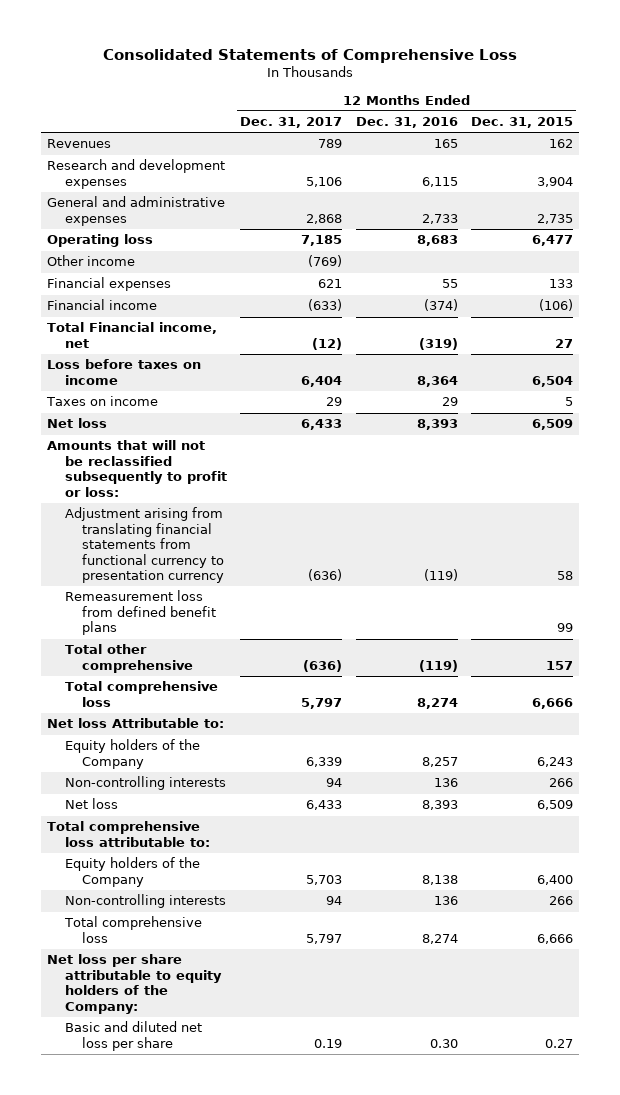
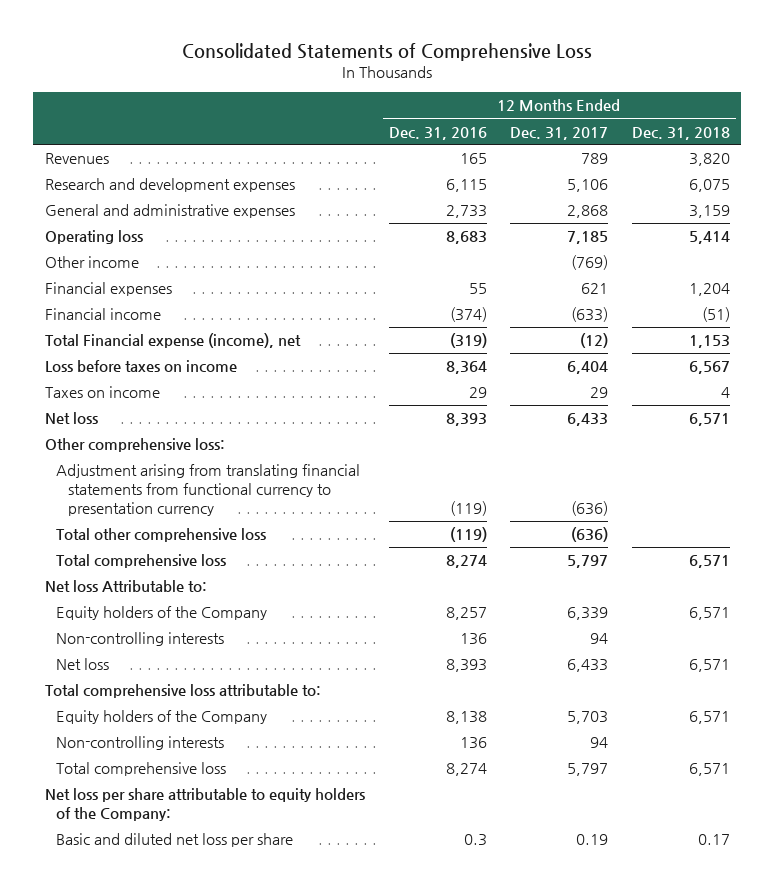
- | 12 Months Ended Dec. 31, 2017 | 12 Months Ended Dec. 31, 2016 | 12 Months Ended Dec. 31, 2015
+ | 12 Months Ended Dec. 31, 2016 | 12 Months Ended Dec. 31, 2017 | 12 Months Ended Dec. 31, 2018
- Total Financial income, net | (12) | (319) | 27
+ Total Financial expense (income), net | (319) | (12) | 1,153
- Amounts that will not be reclassified subsequently to profit or loss:
+ Other comprehensive loss:
- Remeasurement loss from defined benefit plans | | | 99
- Total other comprehensive | (636) | (119) | 157
+ Total other comprehensive loss | (119) | (636) |
- Basic and diluted net loss per share | 0.19 | 0.30 | 0.27
+ Basic and diluted net loss per share | 0.3 | 0.19 | 0.17

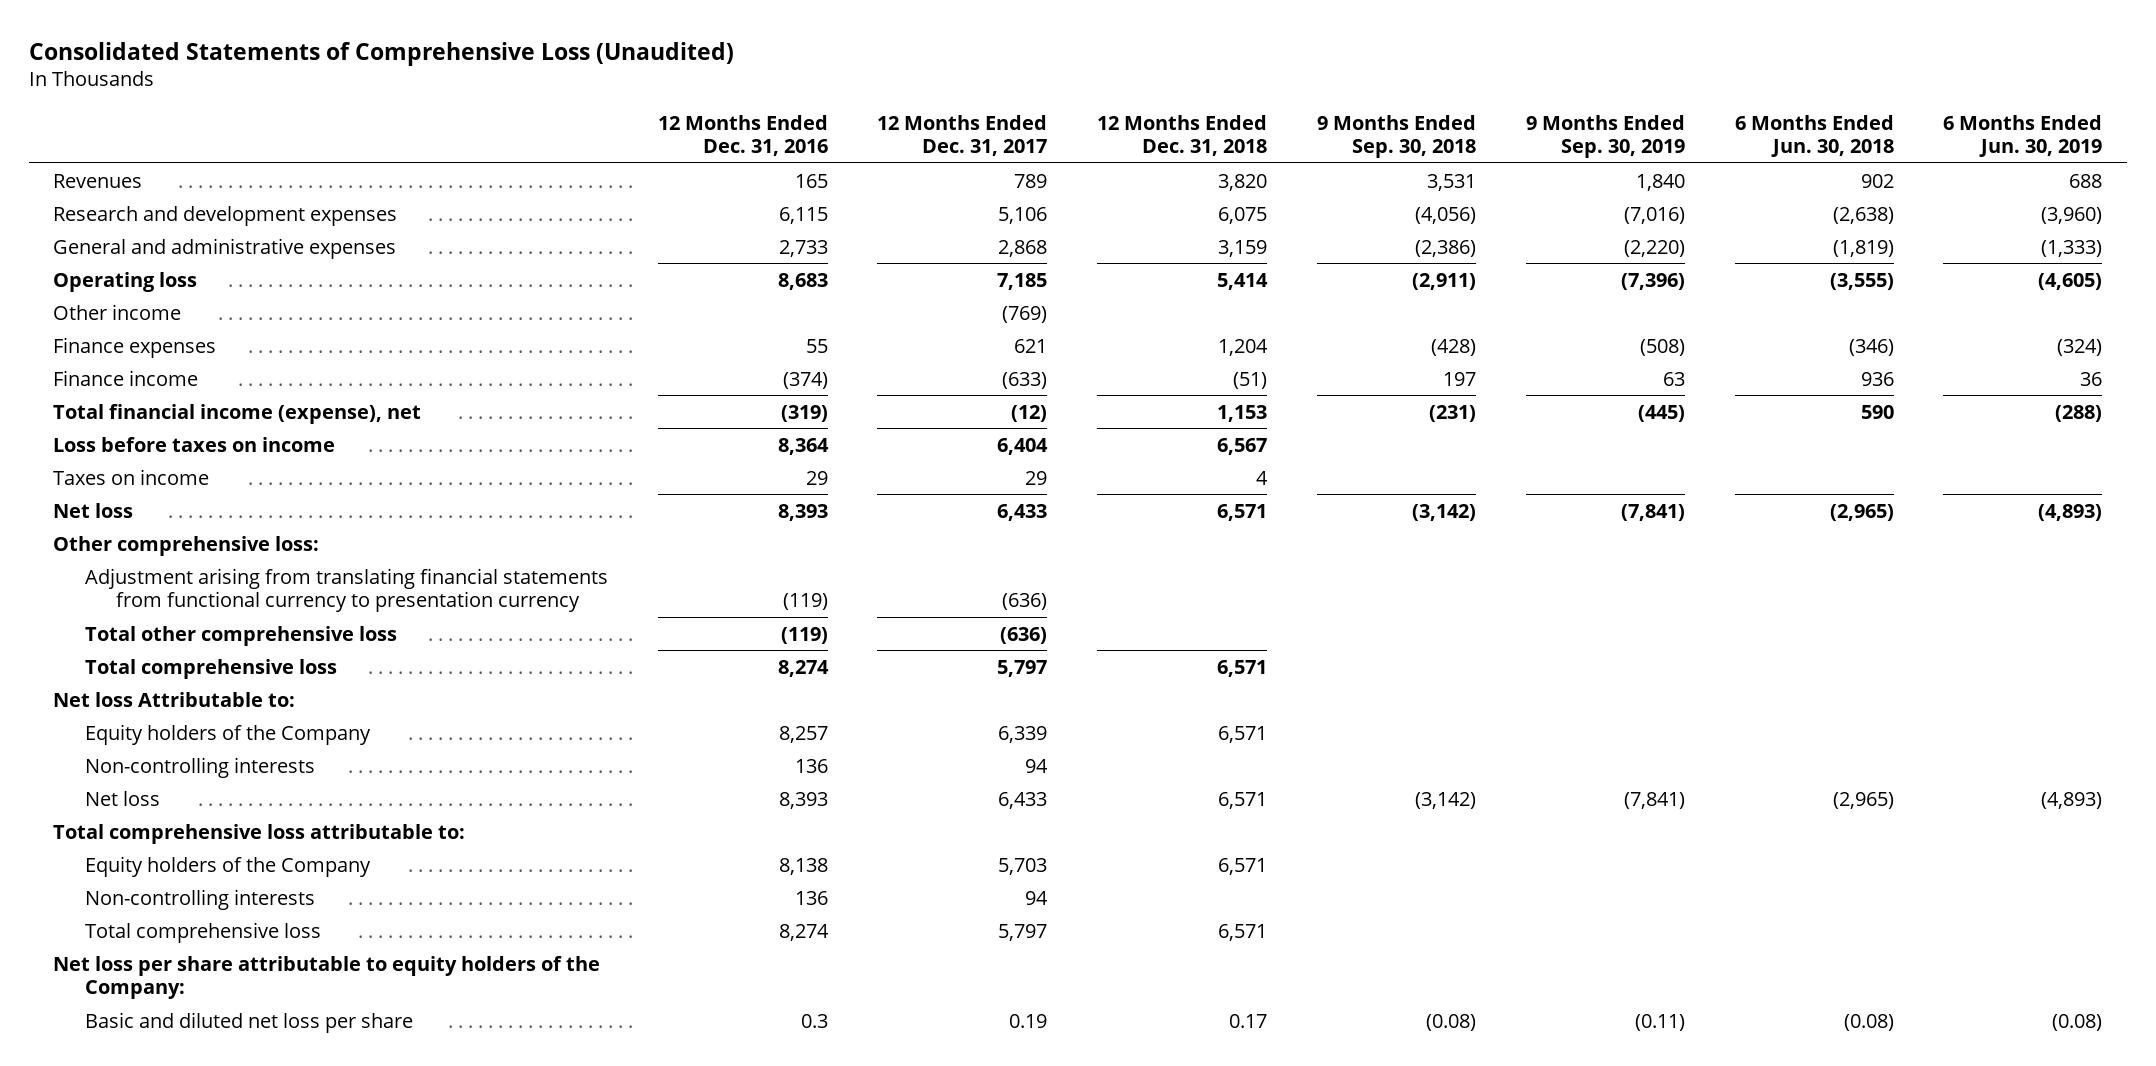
- Consolidated Statements of Comprehensive Loss
+ Consolidated Statements of Comprehensive Loss (Unaudited)
- | 12 Months Ended Dec. 31, 2016 | 12 Months Ended Dec. 31, 2017 | 12 Months Ended Dec. 31, 2018
+ | 12 Months Ended Dec. 31, 2016 | 12 Months Ended Dec. 31, 2017 | 12 Months Ended Dec. 31, 2018 | 9 Months Ended Sep. 30, 2018 | 9 Months Ended Sep. 30, 2019 | 6 Months Ended Jun. 30, 2018 | 6 Months Ended Jun. 30, 2019
- Financial expenses | 55 | 621 | 1,204
- Financial income | (374) | (633) | (51)
- Total Financial expense (income), net | (319) | (12) | 1,153
+ Finance expenses | 55 | 621 | 1,204 | (428) | (508) | (346) | (324)
+ Finance income | (374) | (633) | (51) | 197 | 63 | 936 | 36
+ Total financial income (expense), net | (319) | (12) | 1,153 | (231) | (445) | 590 | (288)

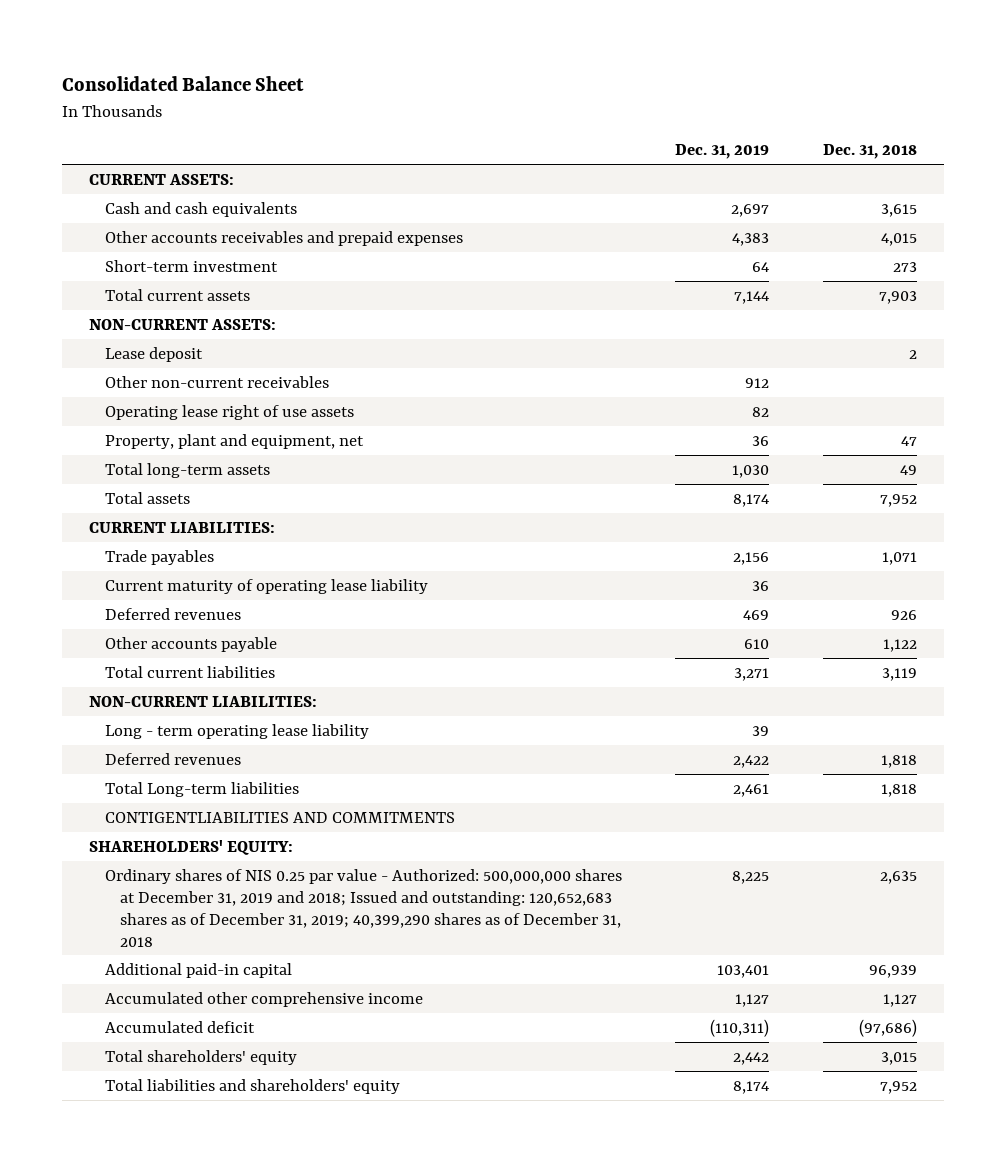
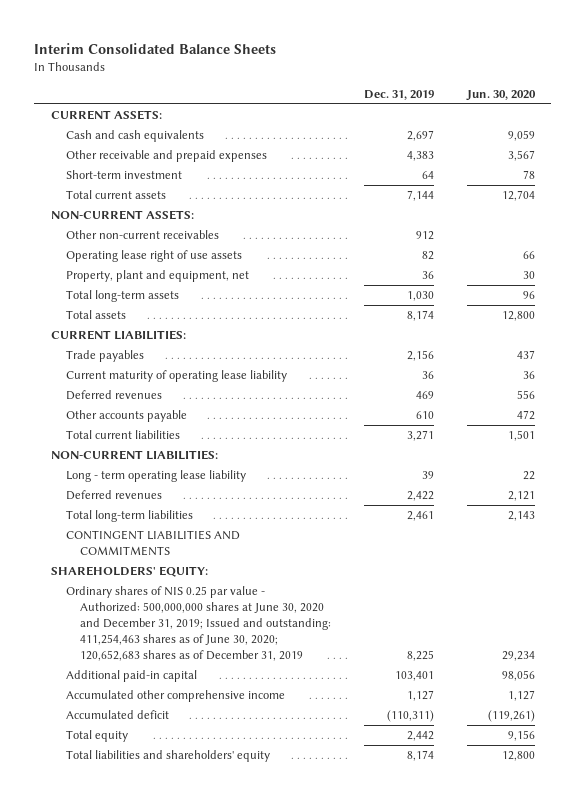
- Consolidated Balance Sheet
+ Interim Consolidated Balance Sheets
- | Dec. 31, 2019 | Dec. 31, 2018
+ | Dec. 31, 2019 | Jun. 30, 2020
- Other accounts receivables and prepaid expenses | 4,383 | 4,015
+ Other receivable and prepaid expenses | 4,383 | 3,567
- Lease deposit | | 2
- Total Long-term liabilities | 2,461 | 1,818
- CONTIGENTLIABILITIES AND COMMITMENTS
+ Total long-term liabilities | 2,461 | 2,143
+ CONTINGENT LIABILITIES AND COMMITMENTS
- Ordinary shares of NIS 0.25 par value - Authorized: 500,000,000 shares at December 31, 2019 and 2018; Issued and outstanding: 120,652,683 shares as of December 31, 2019; 40,399,290 shares as of December 31, 2018 | 8,225 | 2,635
+ Ordinary shares of NIS 0.25 par value - Authorized: 500,000,000 shares at June 30, 2020 and December 31, 2019; Issued and outstanding: 411,254,463 shares as of June 30, 2020; 120,652,683 shares as of December 31, 2019 | 8,225 | 29,234
- Total shareholders' equity | 2,442 | 3,015
+ Total equity | 2,442 | 9,156

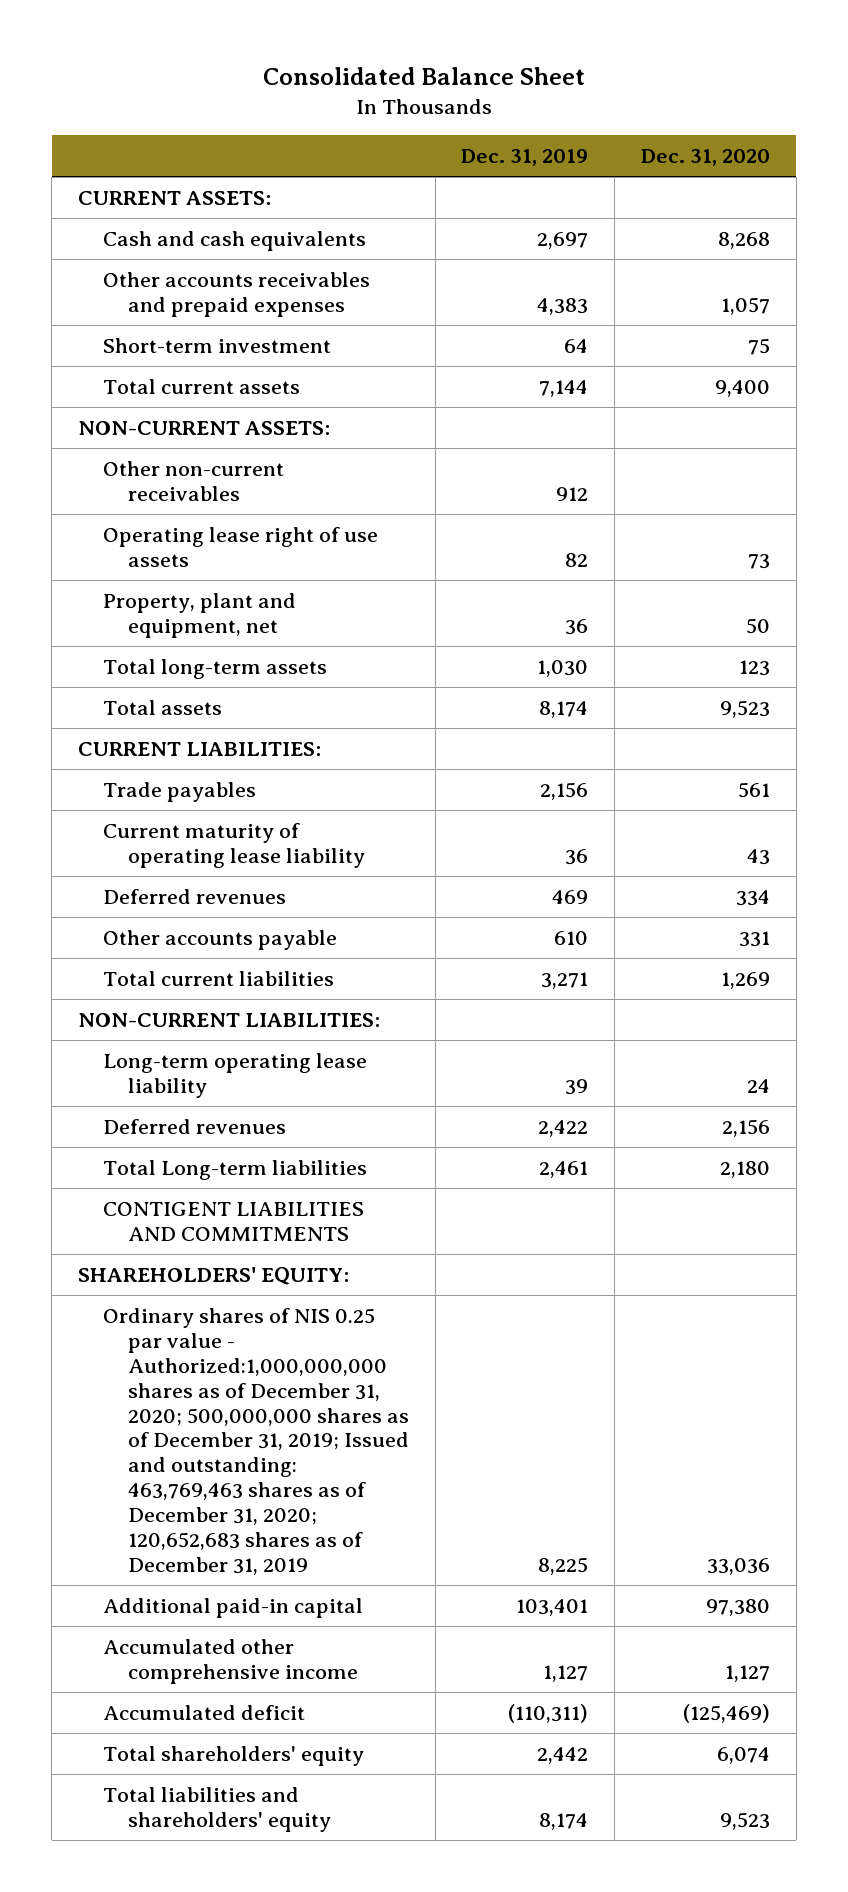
- Interim Consolidated Balance Sheets
+ Consolidated Balance Sheet
- | Dec. 31, 2019 | Jun. 30, 2020
+ | Dec. 31, 2019 | Dec. 31, 2020
- Other receivable and prepaid expenses | 4,383 | 3,567
+ Other accounts receivables and prepaid expenses | 4,383 | 1,057
- Long - term operating lease liability | 39 | 22
+ Long-term operating lease liability | 39 | 24
- Total long-term liabilities | 2,461 | 2,143
- CONTINGENT LIABILITIES AND COMMITMENTS
+ Total Long-term liabilities | 2,461 | 2,180
+ CONTIGENT LIABILITIES AND COMMITMENTS
- Ordinary shares of NIS 0.25 par value - Authorized: 500,000,000 shares at June 30, 2020 and December 31, 2019; Issued and outstanding: 411,254,463 shares as of June 30, 2020; 120,652,683 shares as of December 31, 2019 | 8,225 | 29,234
+ Ordinary shares of NIS 0.25 par value - Authorized:1,000,000,000 shares as of December 31, 2020; 500,000,000 shares as of December 31, 2019; Issued and outstanding: 463,769,463 shares as of December 31, 2020; 120,652,683 shares as of December 31, 2019 | 8,225 | 33,036
- Total equity | 2,442 | 9,156
+ Total shareholders' equity | 2,442 | 6,074

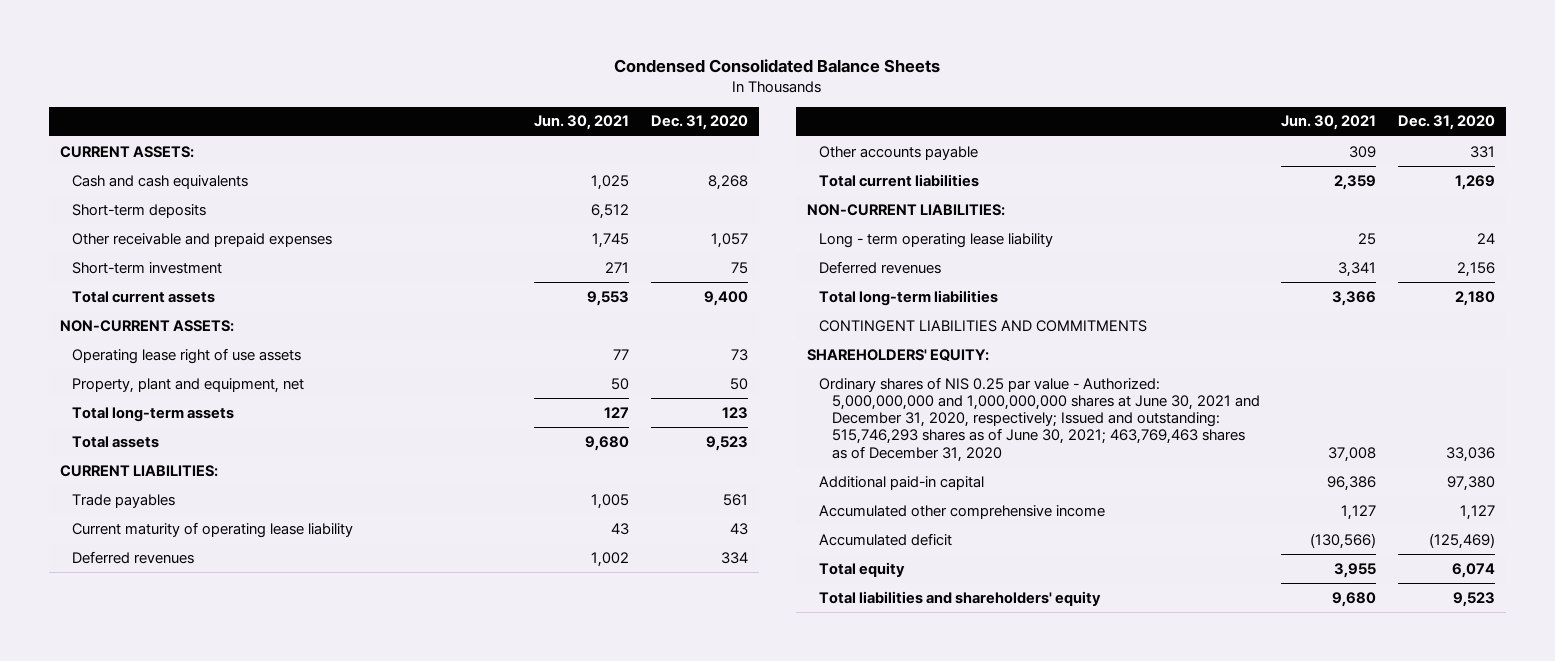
- Consolidated Balance Sheet
+ Condensed Consolidated Balance Sheets
- | Dec. 31, 2019 | Dec. 31, 2020
+ | Jun. 30, 2021 | Dec. 31, 2020
- Other accounts receivables and prepaid expenses | 4,383 | 1,057
+ Short-term deposits | 6,512 |
+ Other receivable and prepaid expenses | 1,745 | 1,057
- Other non-current receivables | 912 |
- Long-term operating lease liability | 39 | 24
+ Long - term operating lease liability | 25 | 24
- Total Long-term liabilities | 2,461 | 2,180
- CONTIGENT LIABILITIES AND COMMITMENTS
+ Total long-term liabilities | 3,366 | 2,180
+ CONTINGENT LIABILITIES AND COMMITMENTS
- Ordinary shares of NIS 0.25 par value - Authorized:1,000,000,000 shares as of December 31, 2020; 500,000,000 shares as of December 31, 2019; Issued and outstanding: 463,769,463 shares as of December 31, 2020; 120,652,683 shares as of December 31, 2019 | 8,225 | 33,036
+ Ordinary shares of NIS 0.25 par value - Authorized: 5,000,000,000 and 1,000,000,000 shares at June 30, 2021 and December 31, 2020, respectively; Issued and outstanding: 515,746,293 shares as of June 30, 2021; 463,769,463 shares as of December 31, 2020 | 37,008 | 33,036
- Total shareholders' equity | 2,442 | 6,074
+ Total equity | 3,955 | 6,074

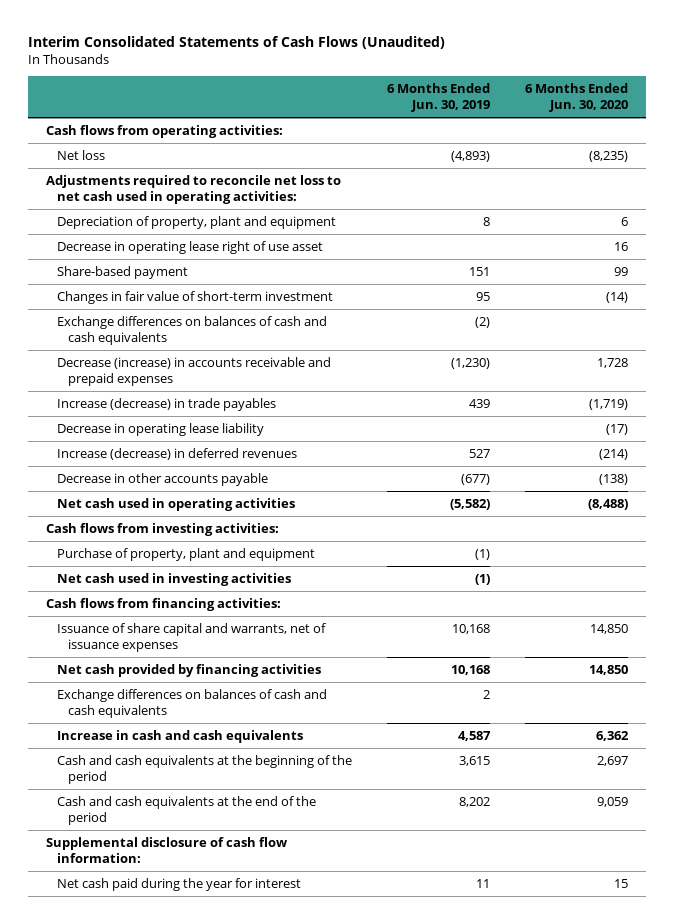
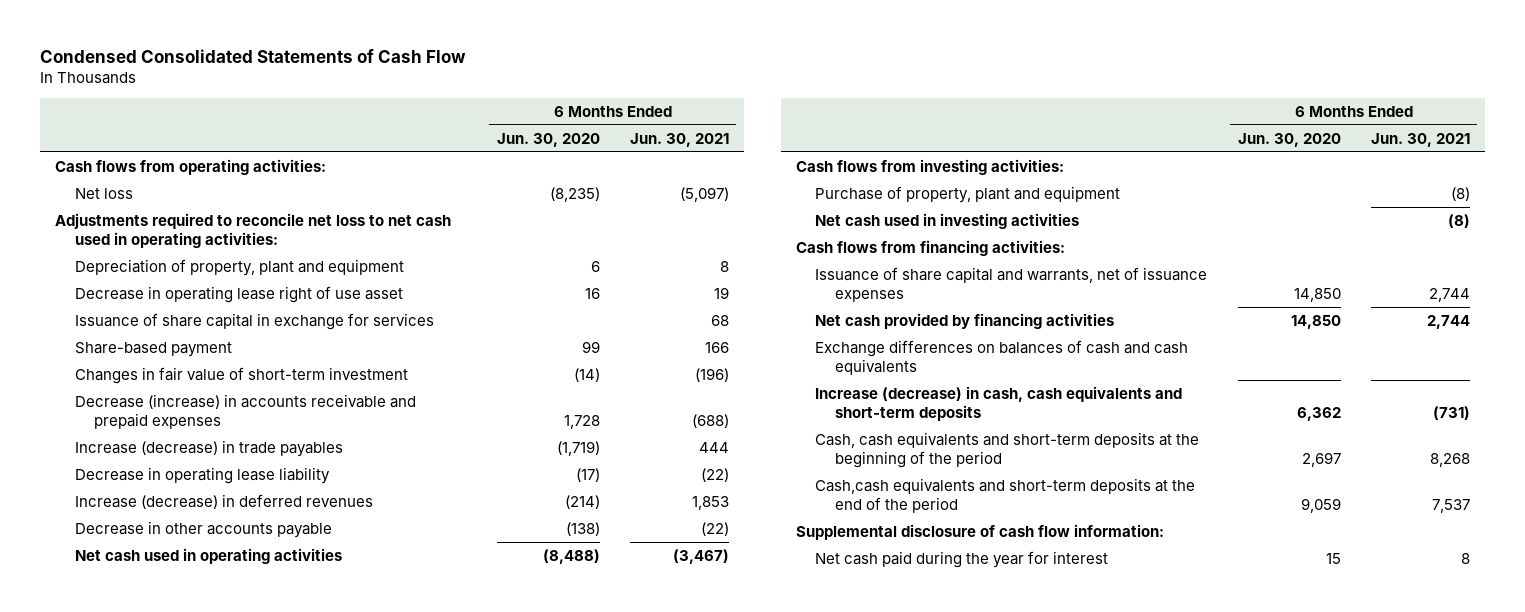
- Interim Consolidated Statements of Cash Flows (Unaudited)
+ Condensed Consolidated Statements of Cash Flow
- | 6 Months Ended Jun. 30, 2019 | 6 Months Ended Jun. 30, 2020
+ | 6 Months Ended Jun. 30, 2020 | 6 Months Ended Jun. 30, 2021
+ Issuance of share capital in exchange for services | | 68
- Exchange differences on balances of cash and cash equivalents | (2) |
- Increase in cash and cash equivalents | 4,587 | 6,362
- Cash and cash equivalents at the beginning of the period | 3,615 | 2,697
- Cash and cash equivalents at the end of the period | 8,202 | 9,059
+ Increase (decrease) in cash, cash equivalents and short-term deposits | 6,362 | (731)
+ Cash, cash equivalents and short-term deposits at the beginning of the period | 2,697 | 8,268
+ Cash,cash equivalents and short-term deposits at the end of the period | 9,059 | 7,537

